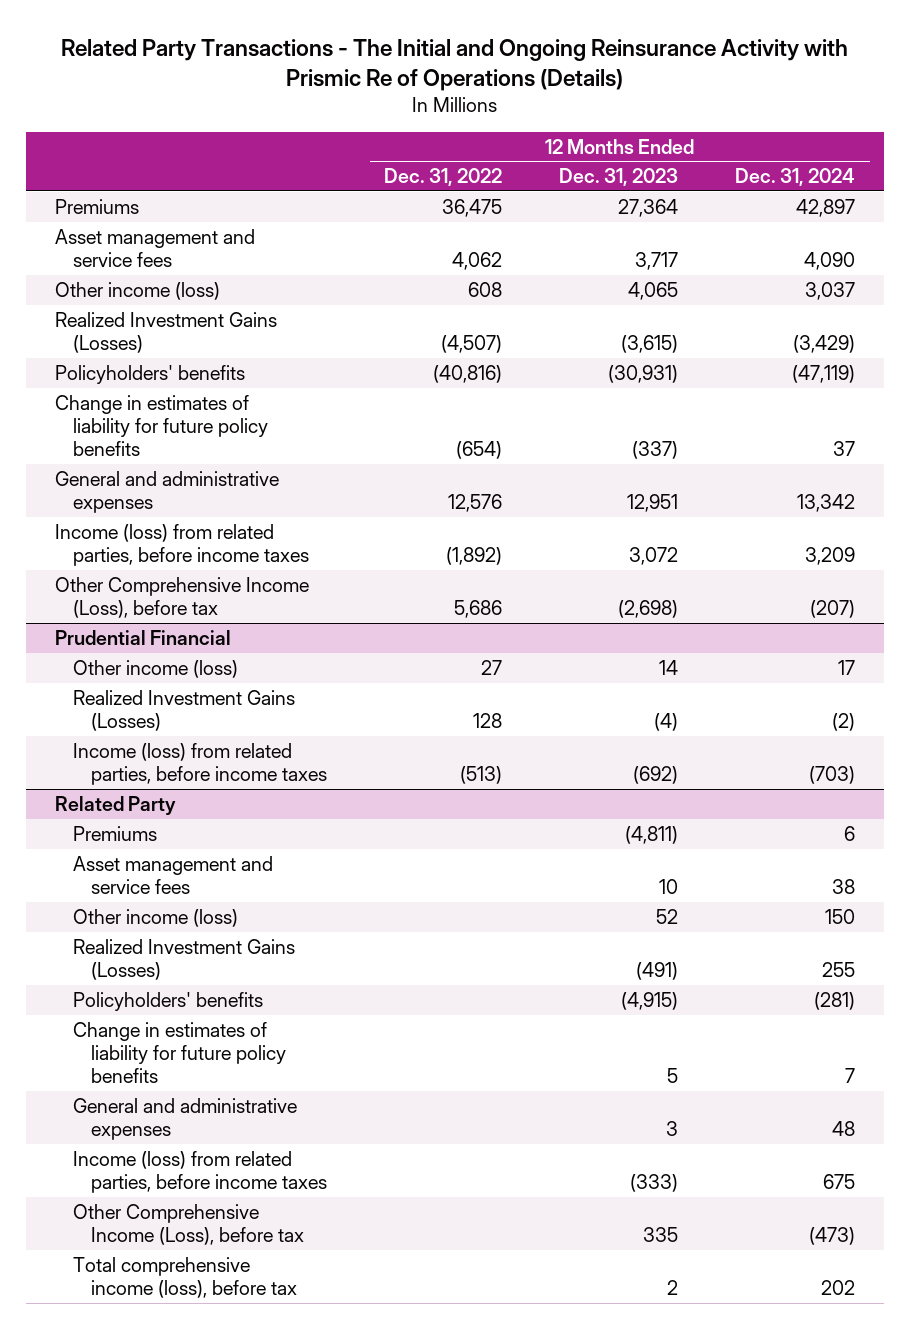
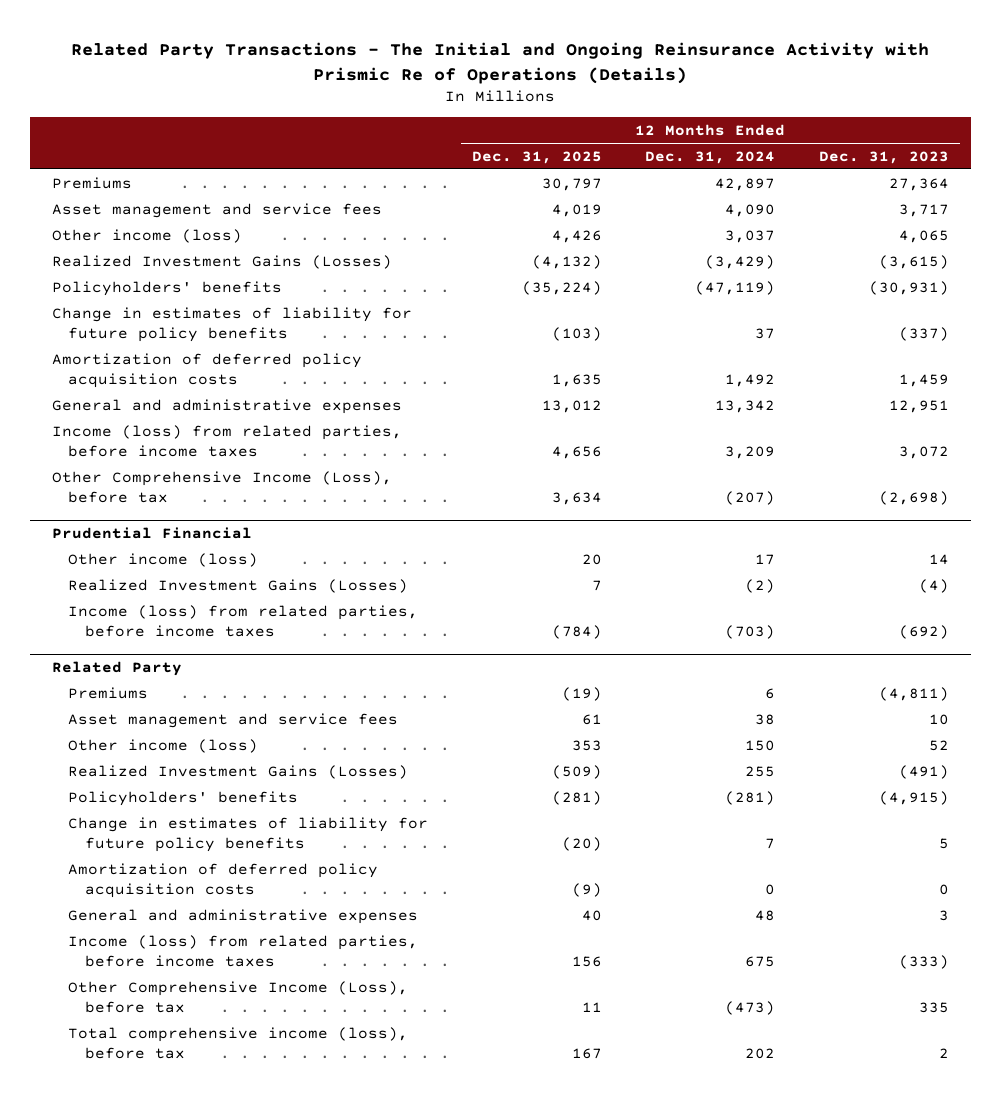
- | 12 Months Ended Dec. 31, 2022 | 12 Months Ended Dec. 31, 2023 | 12 Months Ended Dec. 31, 2024
+ | 12 Months Ended Dec. 31, 2025 | 12 Months Ended Dec. 31, 2024 | 12 Months Ended Dec. 31, 2023
+ Amortization of deferred policy acquisition costs | 1,635 | 1,492 | 1,459
@ Related Party
+ Amortization of deferred policy acquisition costs | (9) | 0 | 0

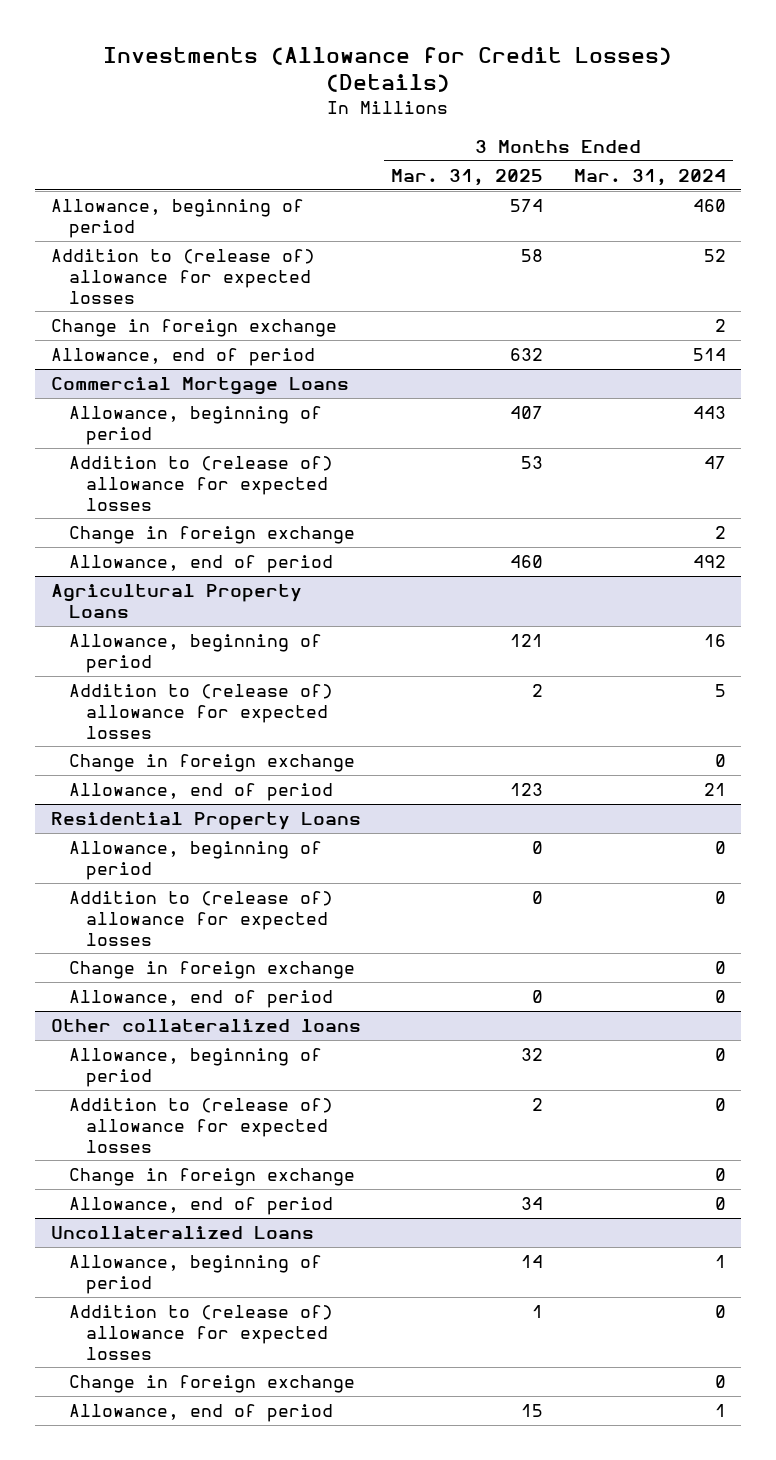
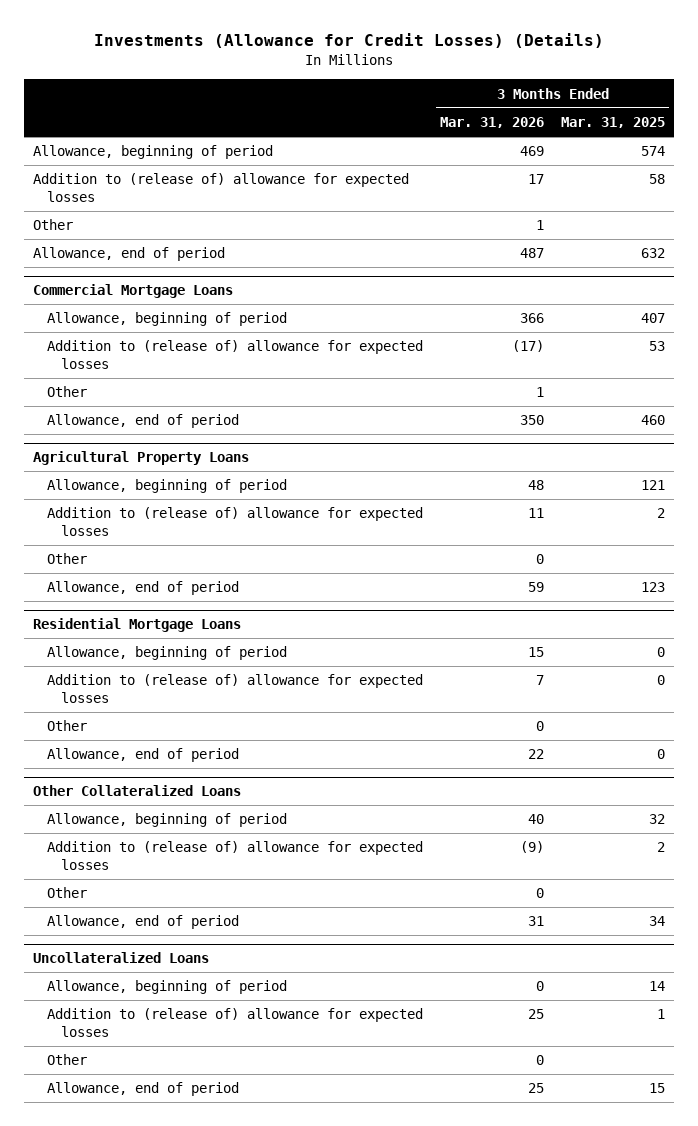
- | 3 Months Ended Mar. 31, 2025 | 3 Months Ended Mar. 31, 2024
+ | 3 Months Ended Mar. 31, 2026 | 3 Months Ended Mar. 31, 2025
- Change in foreign exchange | | 2
+ Other | 1 |
@ Commercial Mortgage Loans
- Change in foreign exchange | | 2
+ Other | 1 |
@ Agricultural Property Loans
- Change in foreign exchange | | 0
+ Other | 0 |
- Residential Property Loans
+ Residential Mortgage Loans
- Change in foreign exchange | | 0
+ Other | 0 |
- Other collateralized loans
+ Other Collateralized Loans
- Change in foreign exchange | | 0
+ Other | 0 |
@ Uncollateralized Loans
- Change in foreign exchange | | 0
+ Other | 0 |

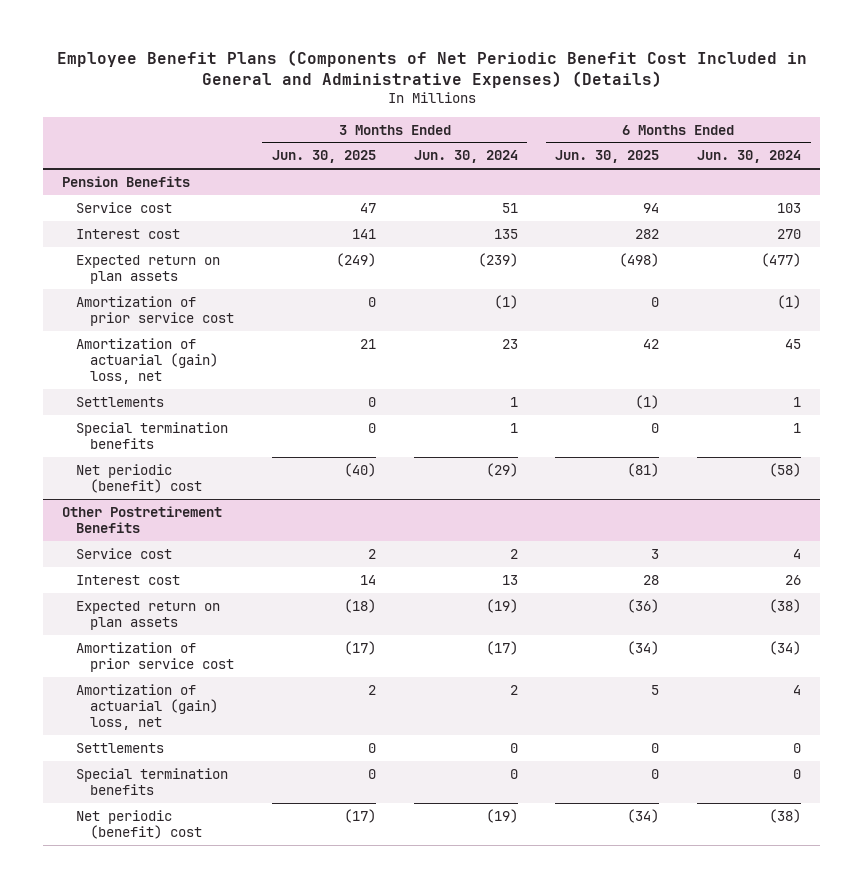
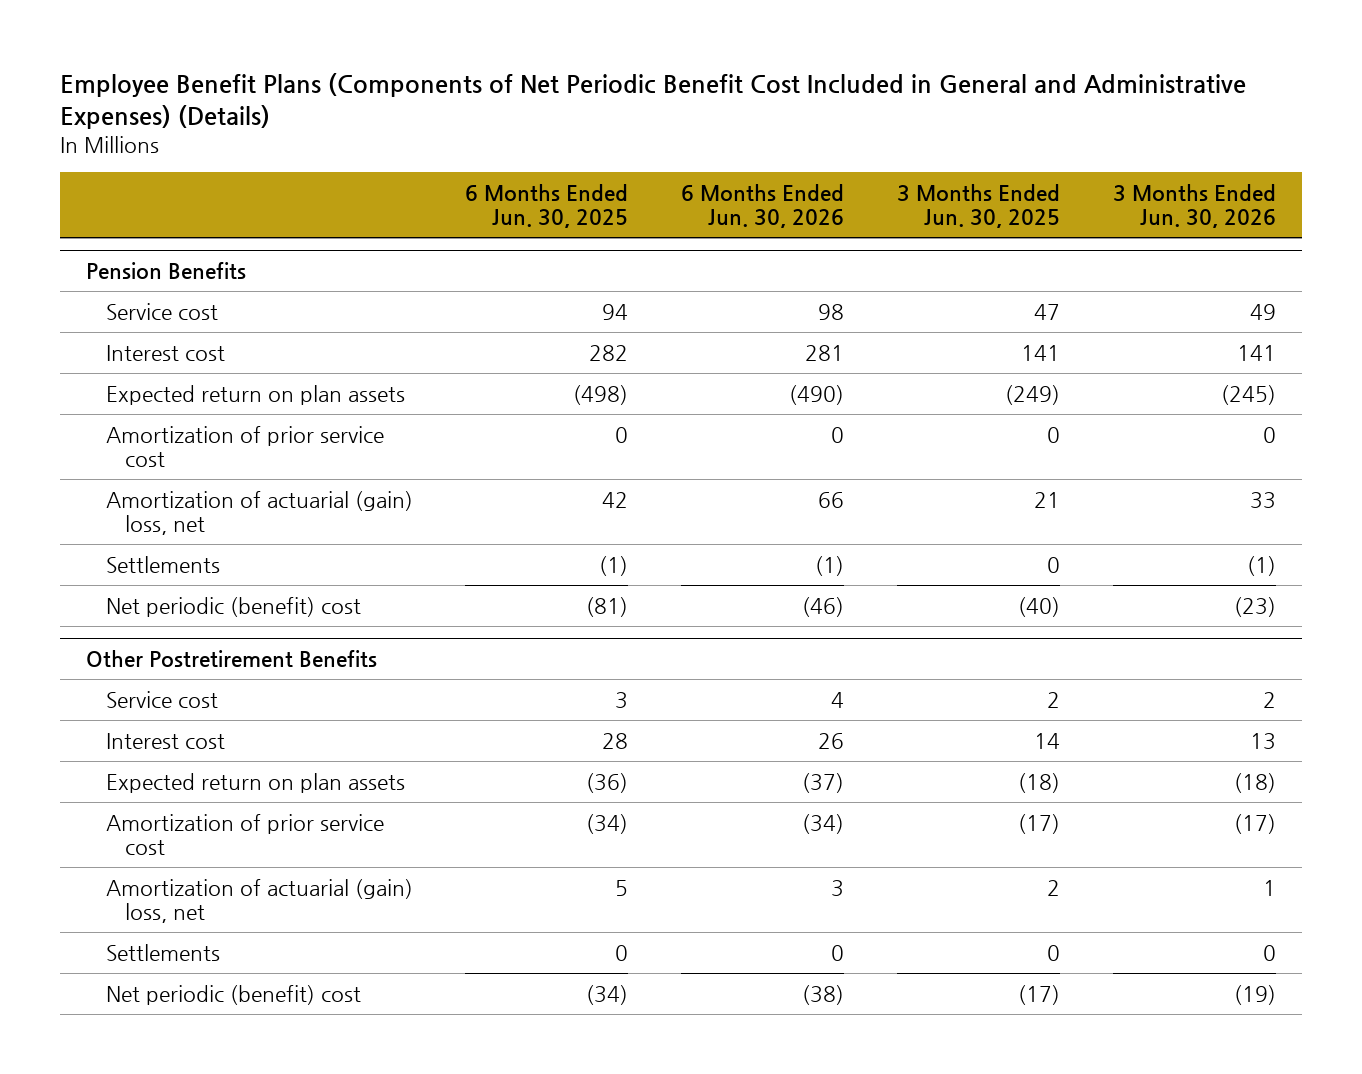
- | 3 Months Ended Jun. 30, 2025 | 3 Months Ended Jun. 30, 2024 | 6 Months Ended Jun. 30, 2025 | 6 Months Ended Jun. 30, 2024
+ | 6 Months Ended Jun. 30, 2025 | 6 Months Ended Jun. 30, 2026 | 3 Months Ended Jun. 30, 2025 | 3 Months Ended Jun. 30, 2026
@ Pension Benefits
- Special termination benefits | 0 | 1 | 0 | 1
@ Other Postretirement Benefits
- Special termination benefits | 0 | 0 | 0 | 0

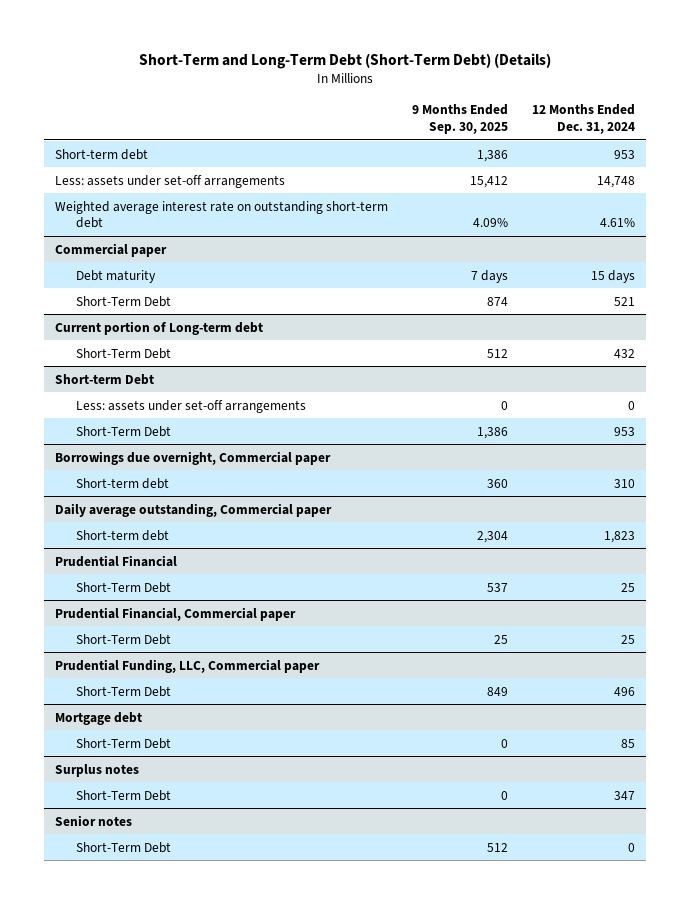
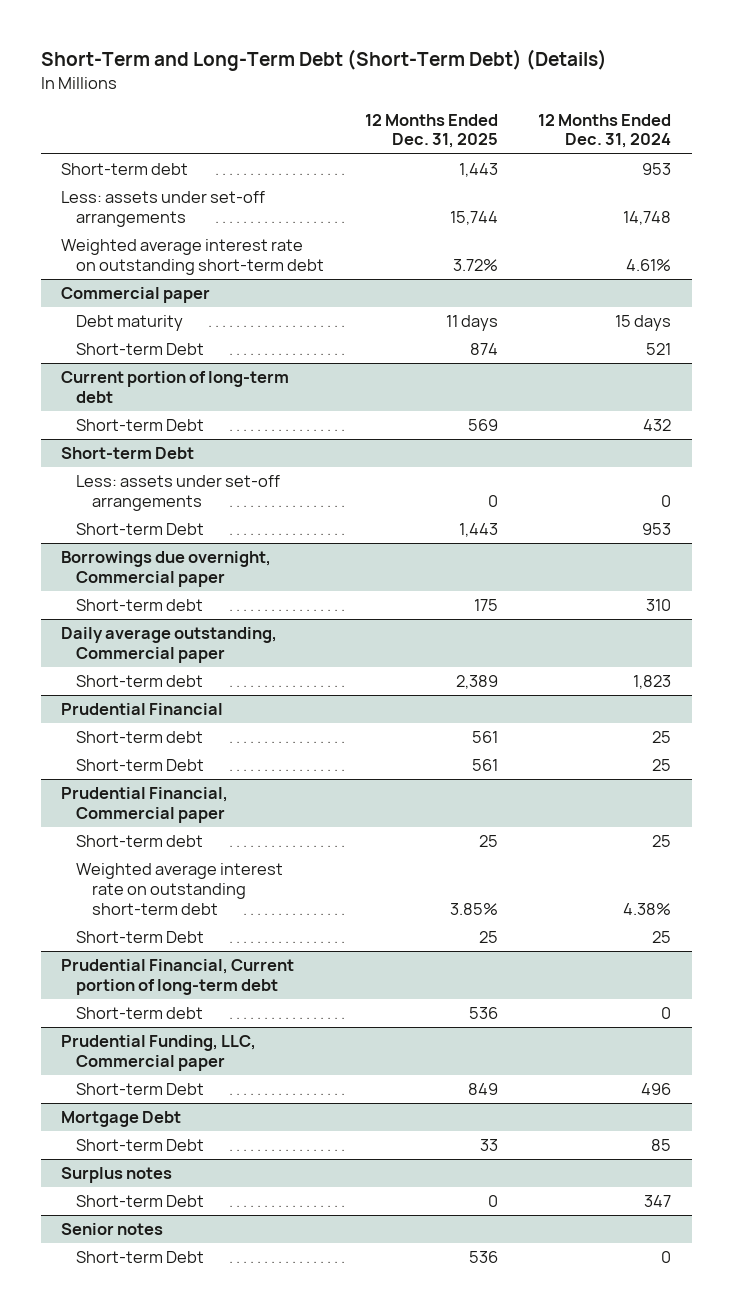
- | 9 Months Ended Sep. 30, 2025 | 12 Months Ended Dec. 31, 2024
+ | 12 Months Ended Dec. 31, 2025 | 12 Months Ended Dec. 31, 2024
@ Commercial paper
- Short-Term Debt | 874 | 521
- Current portion of Long-term debt
- Short-Term Debt | 512 | 432
@ Commercial paper
+ Short-term Debt | 874 | 521
+ Current portion of long-term debt
+ Short-term Debt | 569 | 432
@ Short-term Debt
- Short-Term Debt | 1,386 | 953
+ Short-term Debt | 1,443 | 953
@ Prudential Financial
- Short-Term Debt | 537 | 25
+ Short-term debt | 561 | 25
+ Short-term Debt | 561 | 25
@ Prudential Financial, Commercial paper
- Short-Term Debt | 25 | 25
+ Short-term debt | 25 | 25
+ Weighted average interest rate on outstanding short-term debt | 3.85% | 4.38%
+ Short-term Debt | 25 | 25
+ Prudential Financial, Current portion of long-term debt
+ Short-term debt | 536 | 0
@ Prudential Funding, LLC, Commercial paper
- Short-Term Debt | 849 | 496
- Mortgage debt
- Short-Term Debt | 0 | 85
@ Prudential Funding, LLC, Commercial paper
+ Short-term Debt | 849 | 496
+ Mortgage Debt
+ Short-term Debt | 33 | 85
@ Surplus notes
- Short-Term Debt | 0 | 347
+ Short-term Debt | 0 | 347
@ Senior notes
- Short-Term Debt | 512 | 0
+ Short-term Debt | 536 | 0

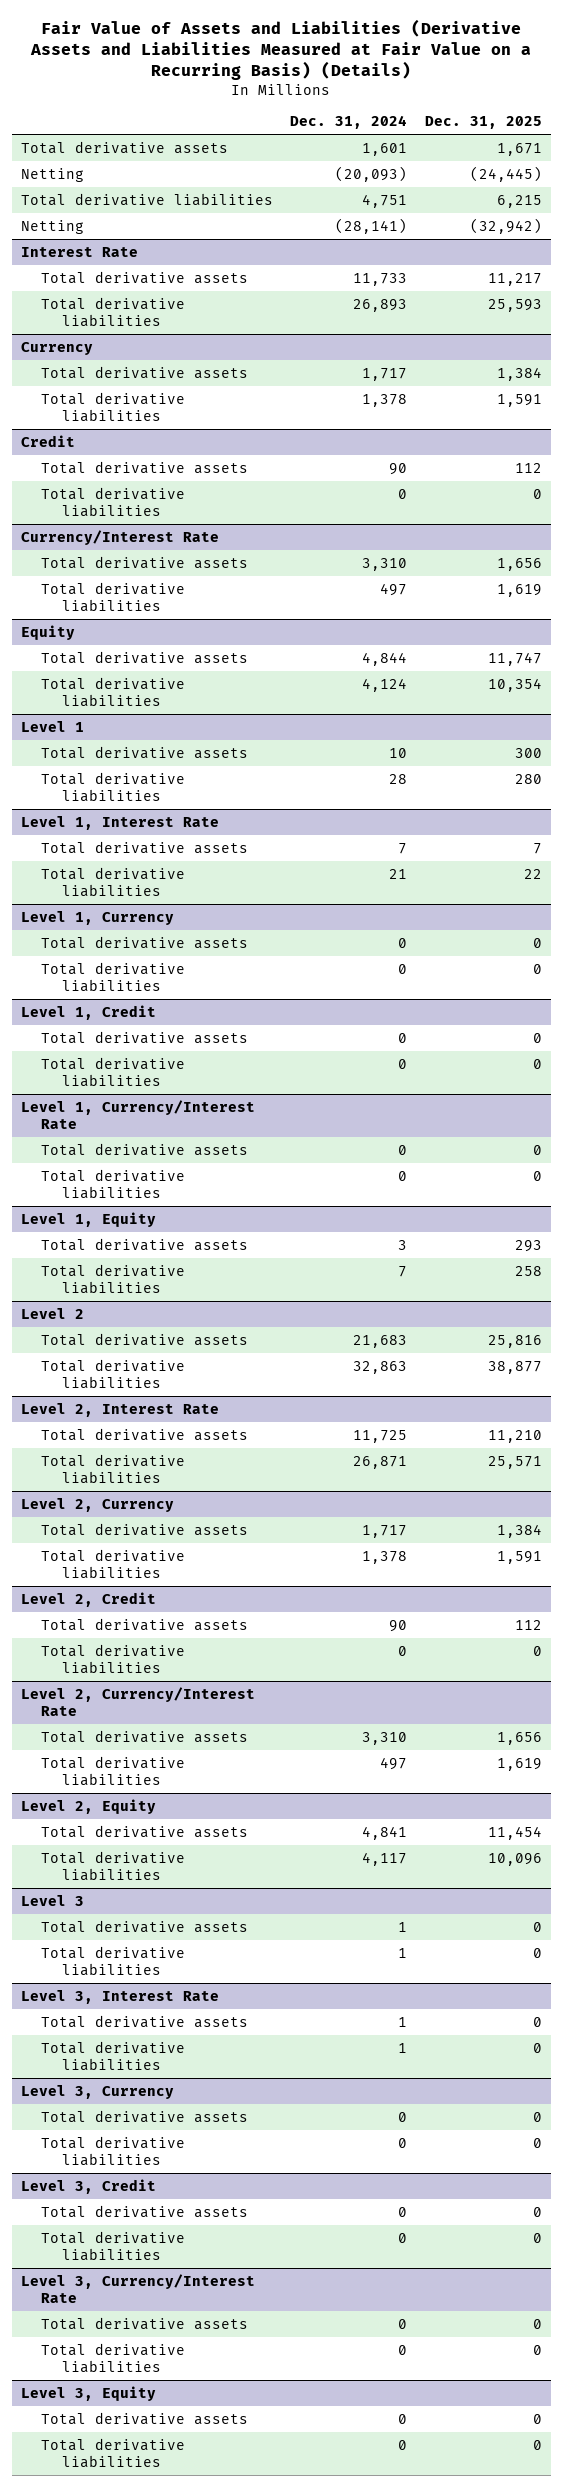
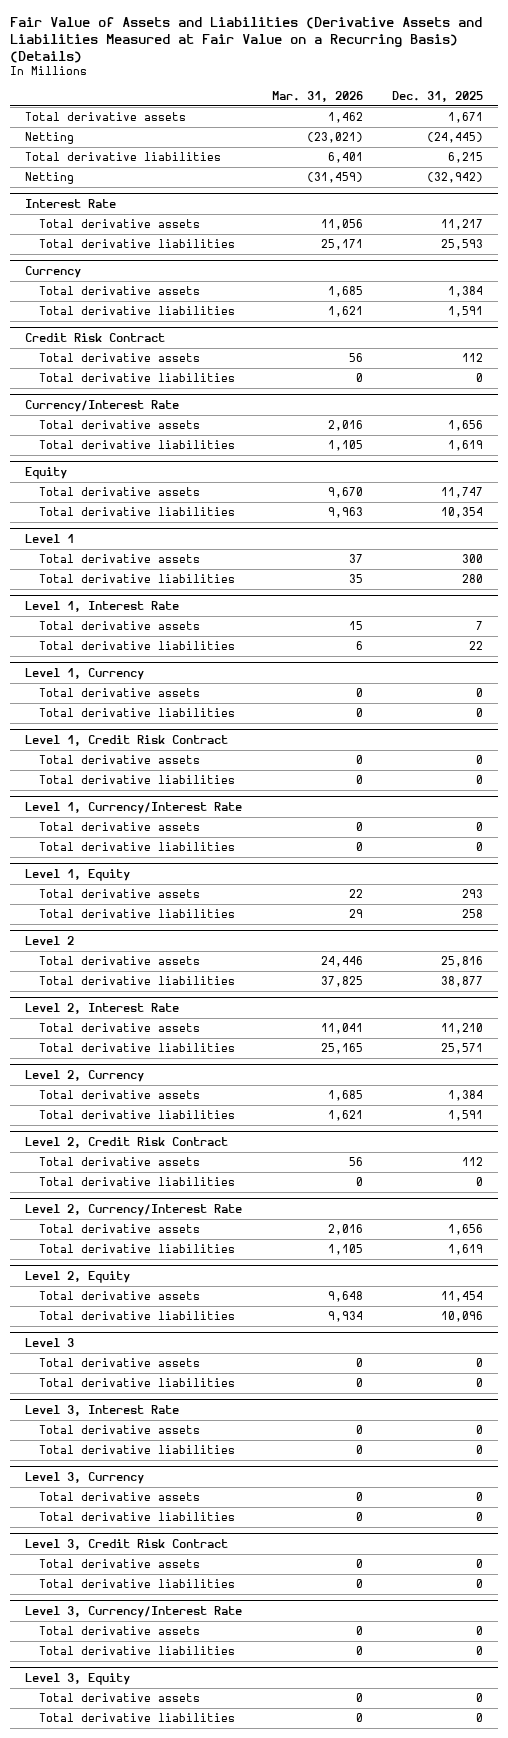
- | Dec. 31, 2024 | Dec. 31, 2025
+ | Mar. 31, 2026 | Dec. 31, 2025
- Credit
+ Credit Risk Contract
- Level 1, Credit
+ Level 1, Credit Risk Contract
- Level 2, Credit
+ Level 2, Credit Risk Contract
- Level 3, Credit
+ Level 3, Credit Risk Contract

